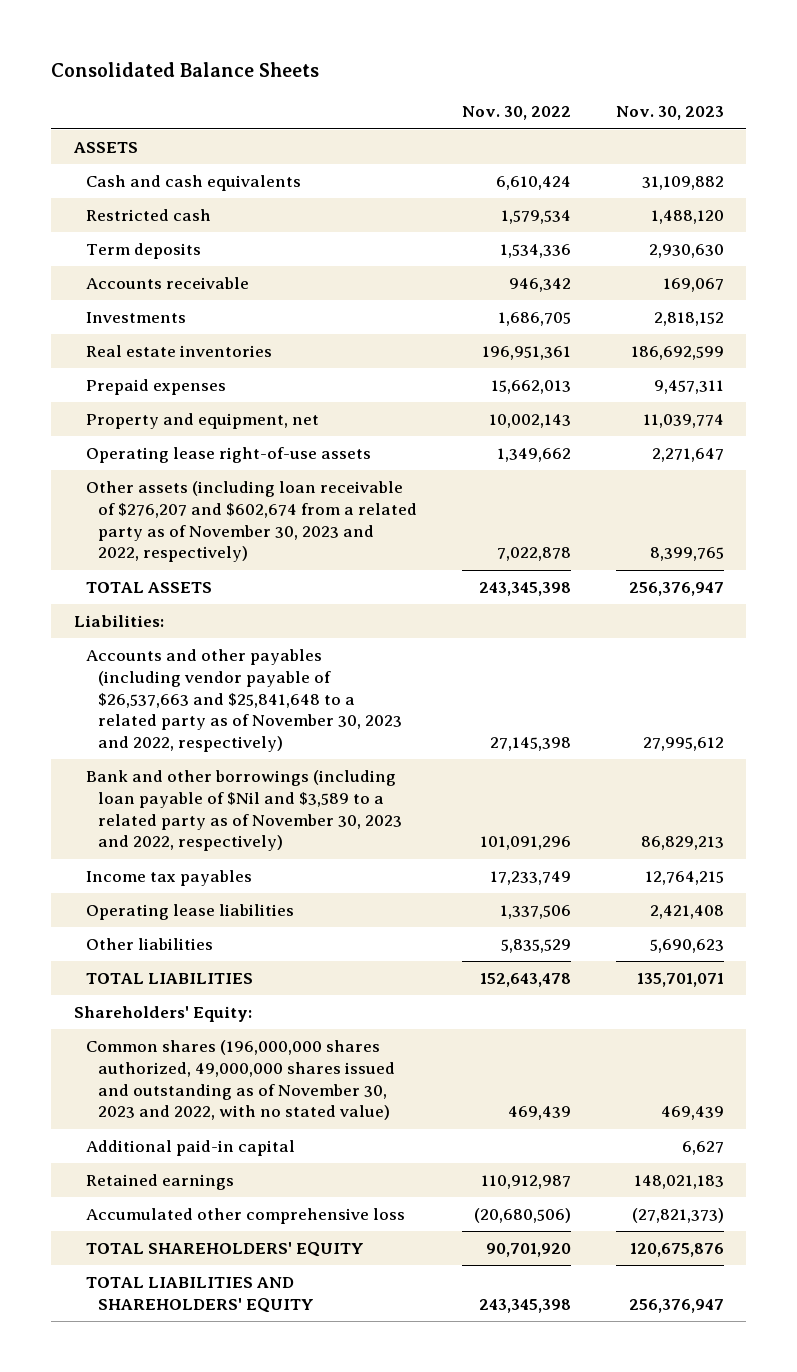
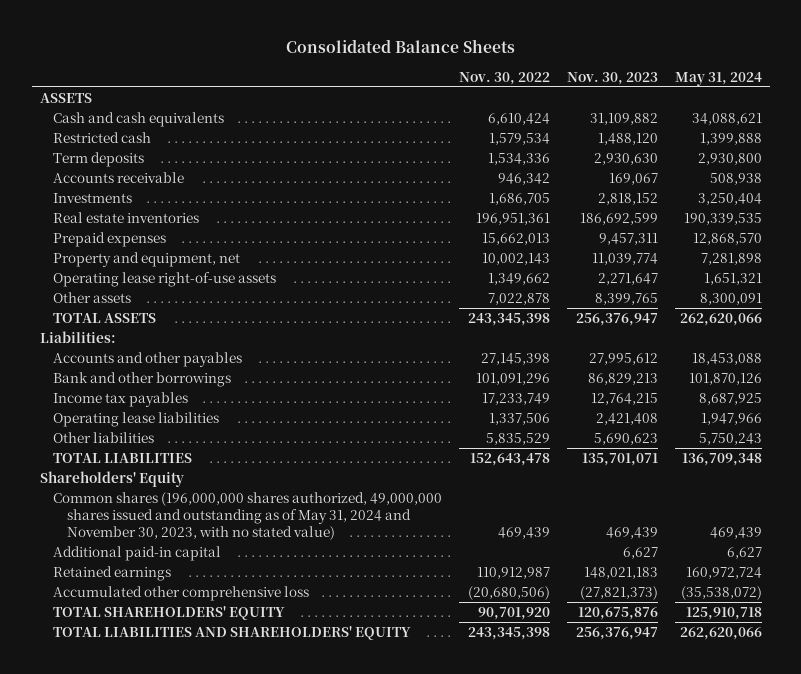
- | Nov. 30, 2022 | Nov. 30, 2023
+ | Nov. 30, 2022 | Nov. 30, 2023 | May 31, 2024
- Other assets (including loan receivable of $276,207 and $602,674 from a related party as of November 30, 2023 and 2022, respectively) | 7,022,878 | 8,399,765
+ Other assets | 7,022,878 | 8,399,765 | 8,300,091
- Accounts and other payables (including vendor payable of $26,537,663 and $25,841,648 to a related party as of November 30, 2023 and 2022, respectively) | 27,145,398 | 27,995,612
- Bank and other borrowings (including loan payable of $Nil and $3,589 to a related party as of November 30, 2023 and 2022, respectively) | 101,091,296 | 86,829,213
+ Accounts and other payables | 27,145,398 | 27,995,612 | 18,453,088
+ Bank and other borrowings | 101,091,296 | 86,829,213 | 101,870,126
- Shareholders' Equity:
- Common shares (196,000,000 shares authorized, 49,000,000 shares issued and outstanding as of November 30, 2023 and 2022, with no stated value) | 469,439 | 469,439
+ Shareholders' Equity
+ Common shares (196,000,000 shares authorized, 49,000,000 shares issued and outstanding as of May 31, 2024 and November 30, 2023, with no stated value) | 469,439 | 469,439 | 469,439

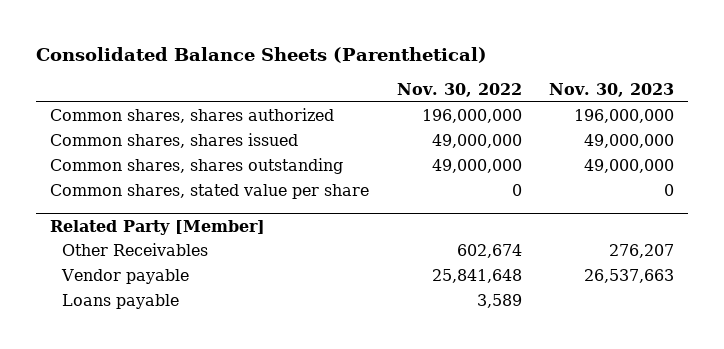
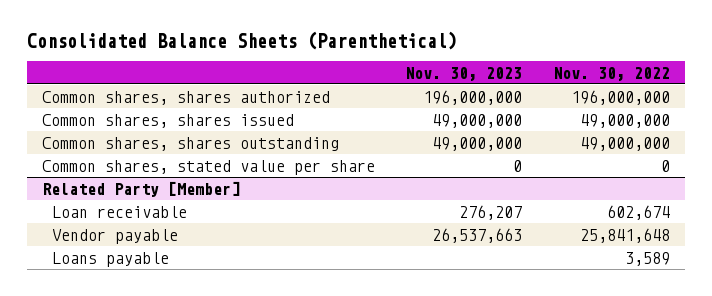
- | Nov. 30, 2022 | Nov. 30, 2023
+ | Nov. 30, 2023 | Nov. 30, 2022
@ Related Party [Member]
- Other Receivables | 602,674 | 276,207
+ Loan receivable | 276,207 | 602,674

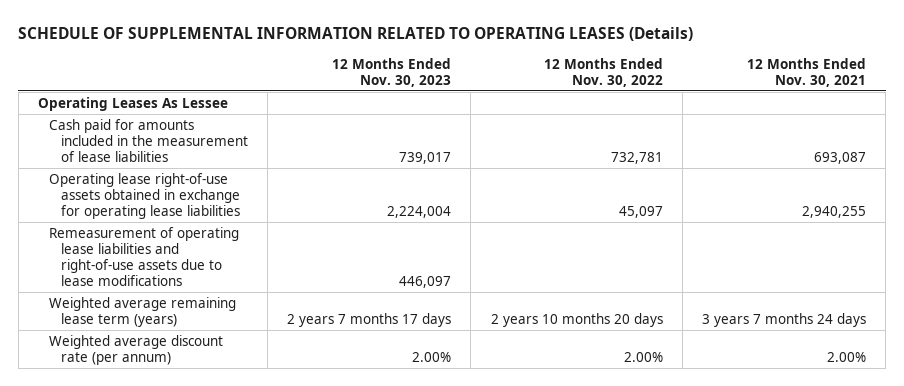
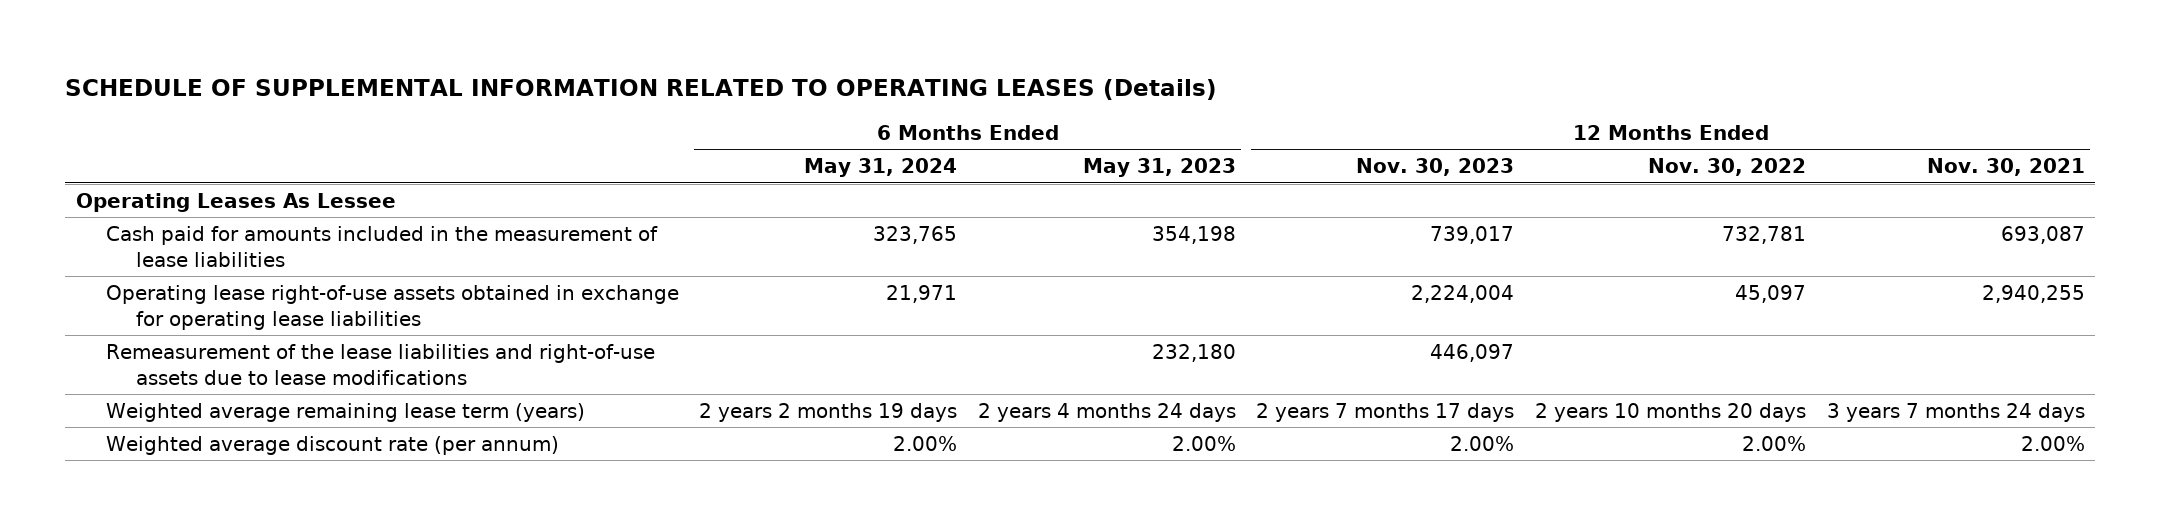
- | 12 Months Ended Nov. 30, 2023 | 12 Months Ended Nov. 30, 2022 | 12 Months Ended Nov. 30, 2021
+ | 6 Months Ended May 31, 2024 | 6 Months Ended May 31, 2023 | 12 Months Ended Nov. 30, 2023 | 12 Months Ended Nov. 30, 2022 | 12 Months Ended Nov. 30, 2021
- Remeasurement of operating lease liabilities and right-of-use assets due to lease modifications | 446,097 | |
+ Remeasurement of the lease liabilities and right-of-use assets due to lease modifications | | 232,180 | 446,097 | |

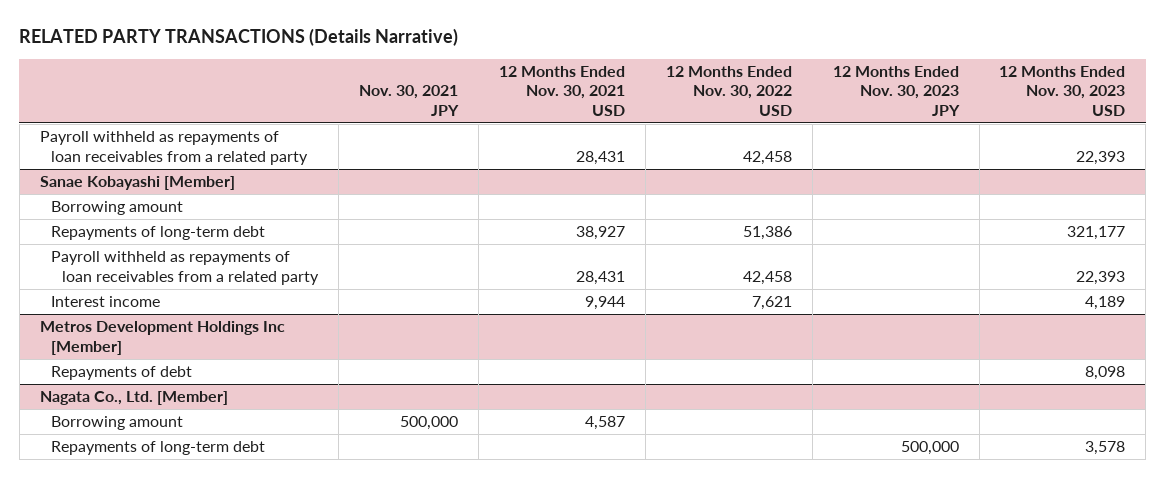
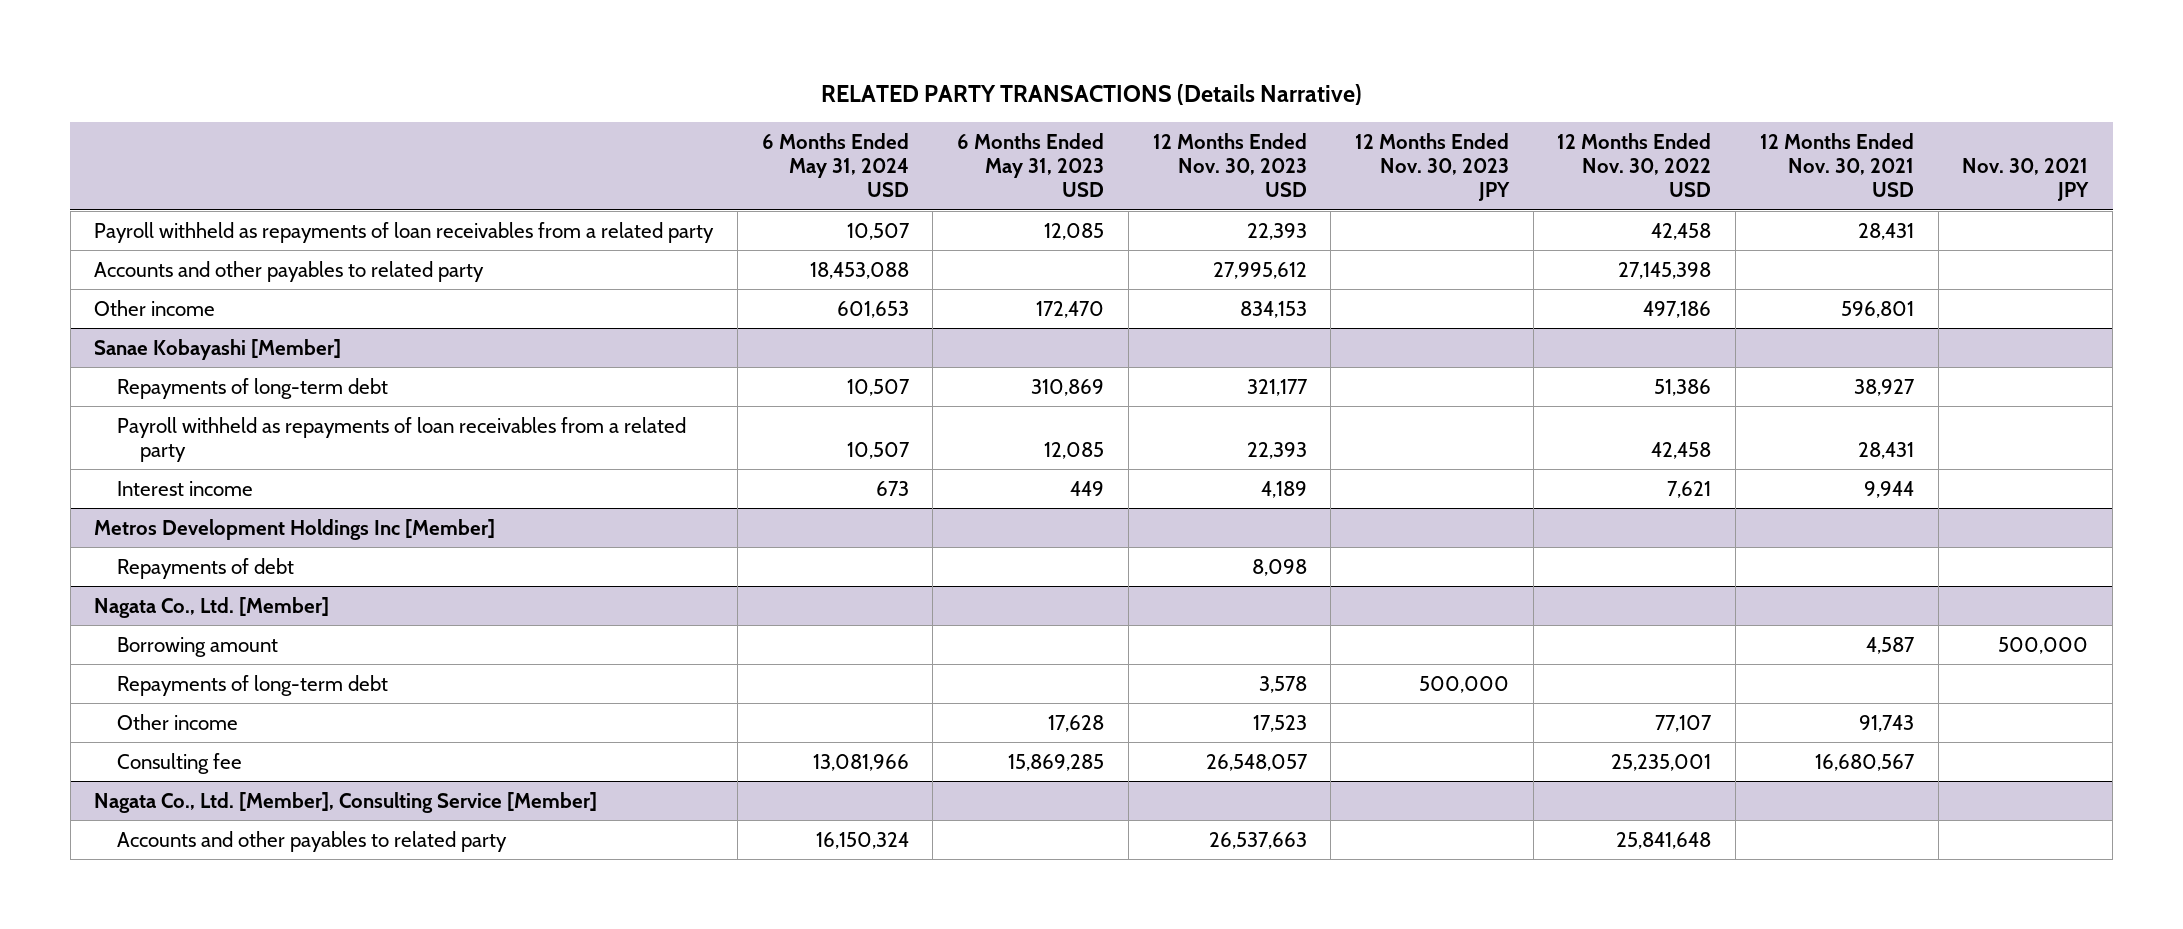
- | Nov. 30, 2021 JPY | 12 Months Ended Nov. 30, 2021 USD | 12 Months Ended Nov. 30, 2022 USD | 12 Months Ended Nov. 30, 2023 JPY | 12 Months Ended Nov. 30, 2023 USD
+ | 6 Months Ended May 31, 2024 USD | 6 Months Ended May 31, 2023 USD | 12 Months Ended Nov. 30, 2023 USD | 12 Months Ended Nov. 30, 2023 JPY | 12 Months Ended Nov. 30, 2022 USD | 12 Months Ended Nov. 30, 2021 USD | Nov. 30, 2021 JPY
+ Accounts and other payables to related party | 18,453,088 | | 27,995,612 | | 27,145,398 | |
+ Other income | 601,653 | 172,470 | 834,153 | | 497,186 | 596,801 |
@ Sanae Kobayashi [Member]
- Borrowing amount
@ Nagata Co., Ltd. [Member]
+ Other income | | 17,628 | 17,523 | | 77,107 | 91,743 |
+ Consulting fee | 13,081,966 | 15,869,285 | 26,548,057 | | 25,235,001 | 16,680,567 |
+ Nagata Co., Ltd. [Member], Consulting Service [Member]
+ Accounts and other payables to related party | 16,150,324 | | 26,537,663 | | 25,841,648 | |

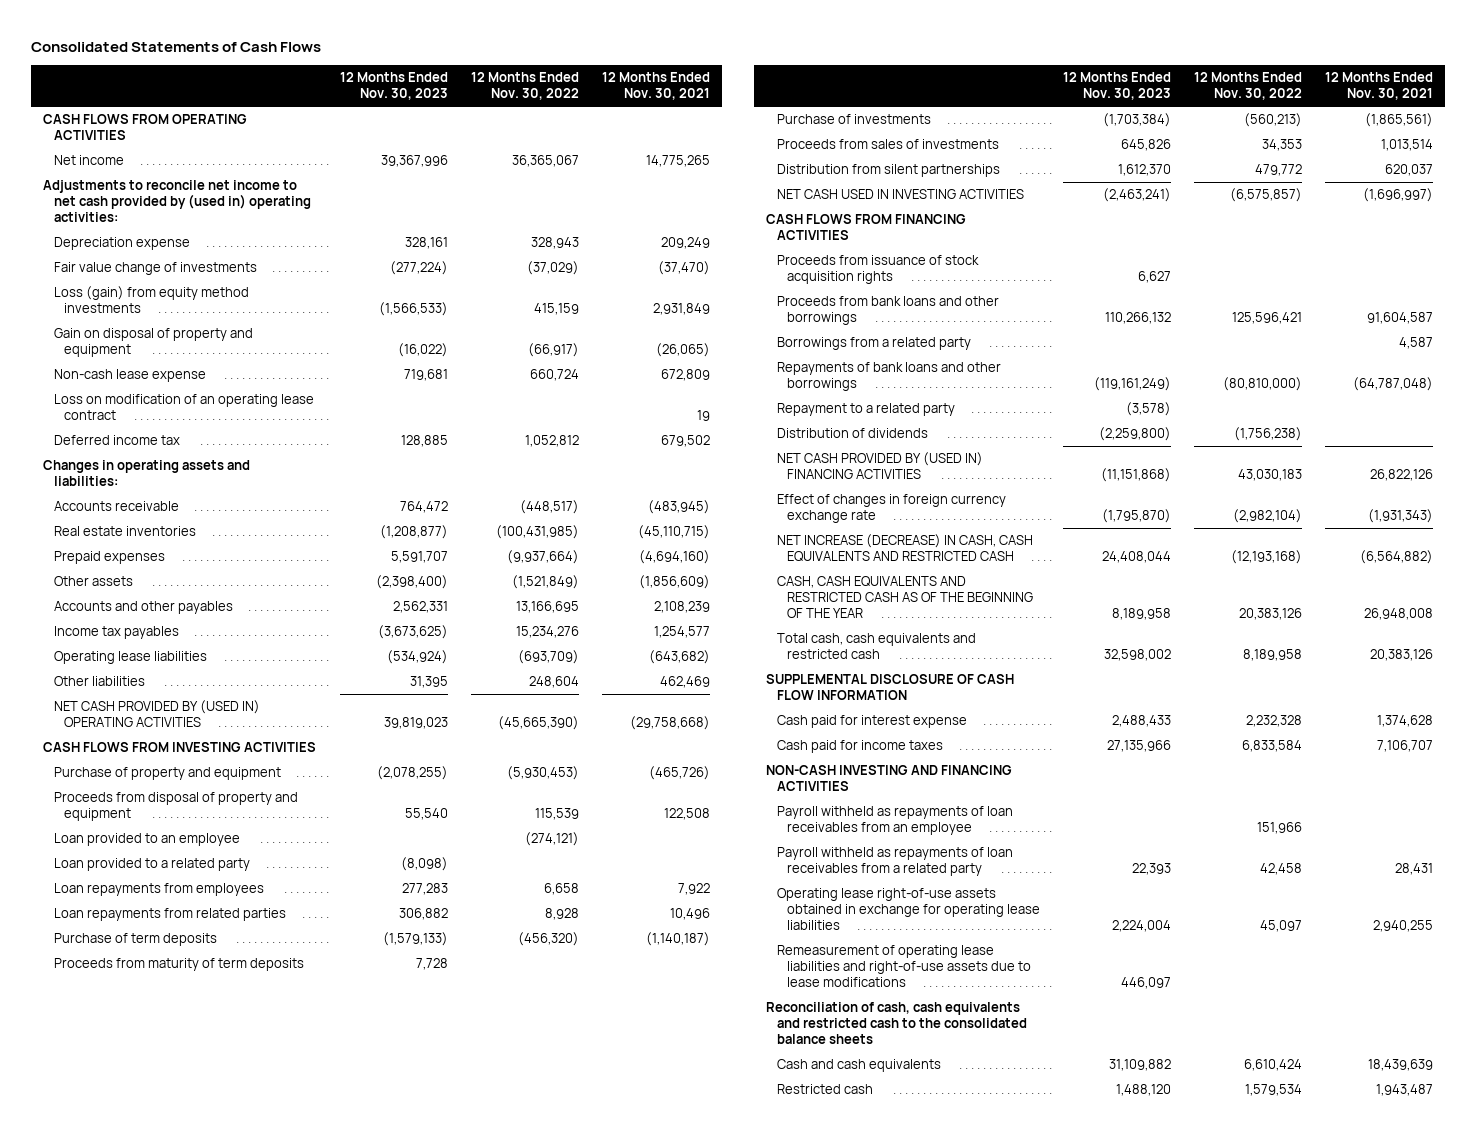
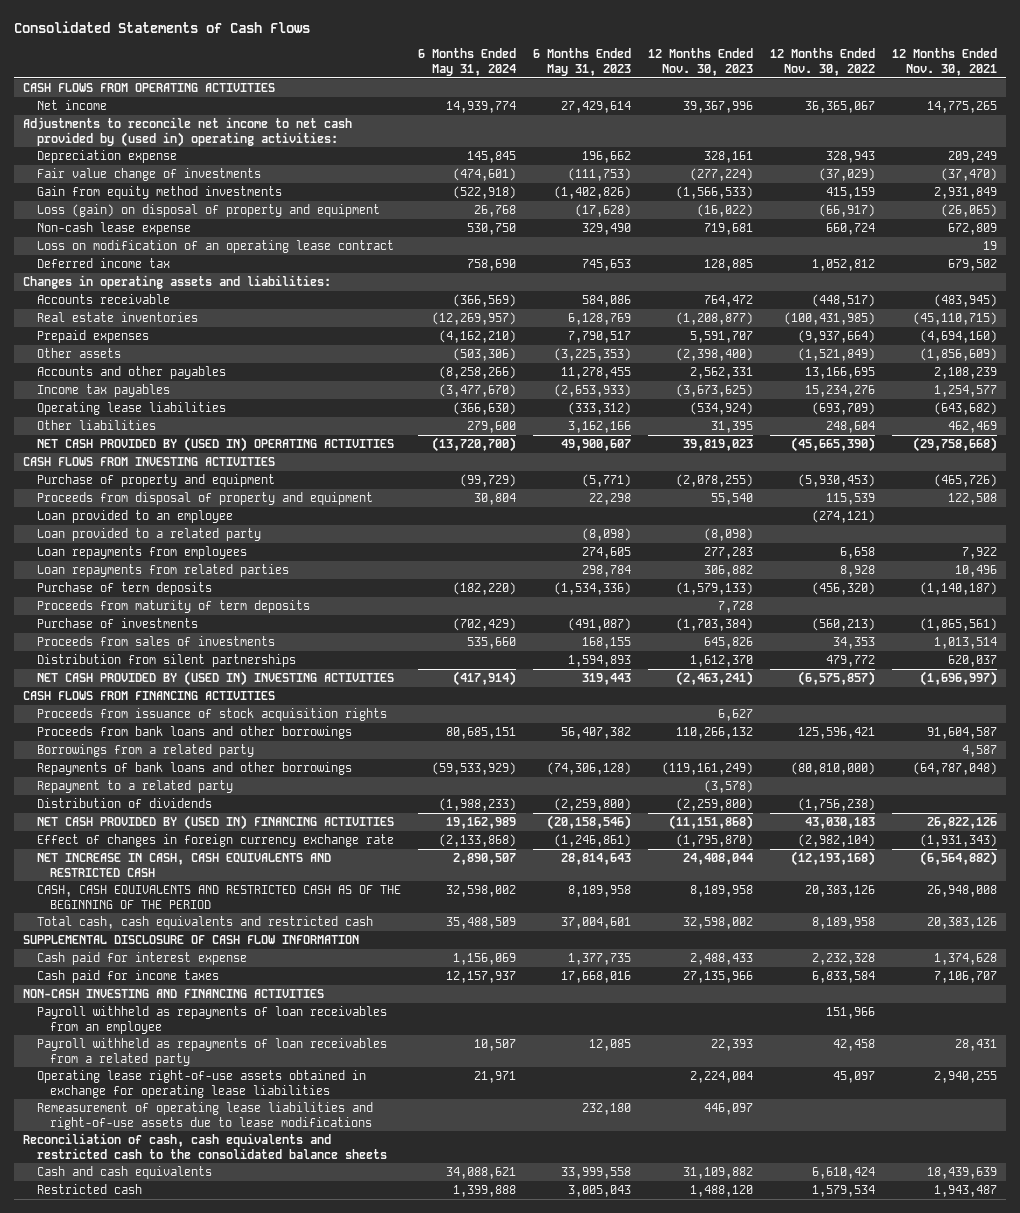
- | 12 Months Ended Nov. 30, 2023 | 12 Months Ended Nov. 30, 2022 | 12 Months Ended Nov. 30, 2021
+ | 6 Months Ended May 31, 2024 | 6 Months Ended May 31, 2023 | 12 Months Ended Nov. 30, 2023 | 12 Months Ended Nov. 30, 2022 | 12 Months Ended Nov. 30, 2021
- Loss (gain) from equity method investments | (1,566,533) | 415,159 | 2,931,849
- Gain on disposal of property and equipment | (16,022) | (66,917) | (26,065)
+ Gain from equity method investments | (522,918) | (1,402,826) | (1,566,533) | 415,159 | 2,931,849
+ Loss (gain) on disposal of property and equipment | 26,768 | (17,628) | (16,022) | (66,917) | (26,065)
- NET CASH USED IN INVESTING ACTIVITIES | (2,463,241) | (6,575,857) | (1,696,997)
+ NET CASH PROVIDED BY (USED IN) INVESTING ACTIVITIES | (417,914) | 319,443 | (2,463,241) | (6,575,857) | (1,696,997)
- NET INCREASE (DECREASE) IN CASH, CASH EQUIVALENTS AND RESTRICTED CASH | 24,408,044 | (12,193,168) | (6,564,882)
- CASH, CASH EQUIVALENTS AND RESTRICTED CASH AS OF THE BEGINNING OF THE YEAR | 8,189,958 | 20,383,126 | 26,948,008
+ NET INCREASE IN CASH, CASH EQUIVALENTS AND RESTRICTED CASH | 2,890,507 | 28,814,643 | 24,408,044 | (12,193,168) | (6,564,882)
+ CASH, CASH EQUIVALENTS AND RESTRICTED CASH AS OF THE BEGINNING OF THE PERIOD | 32,598,002 | 8,189,958 | 8,189,958 | 20,383,126 | 26,948,008

